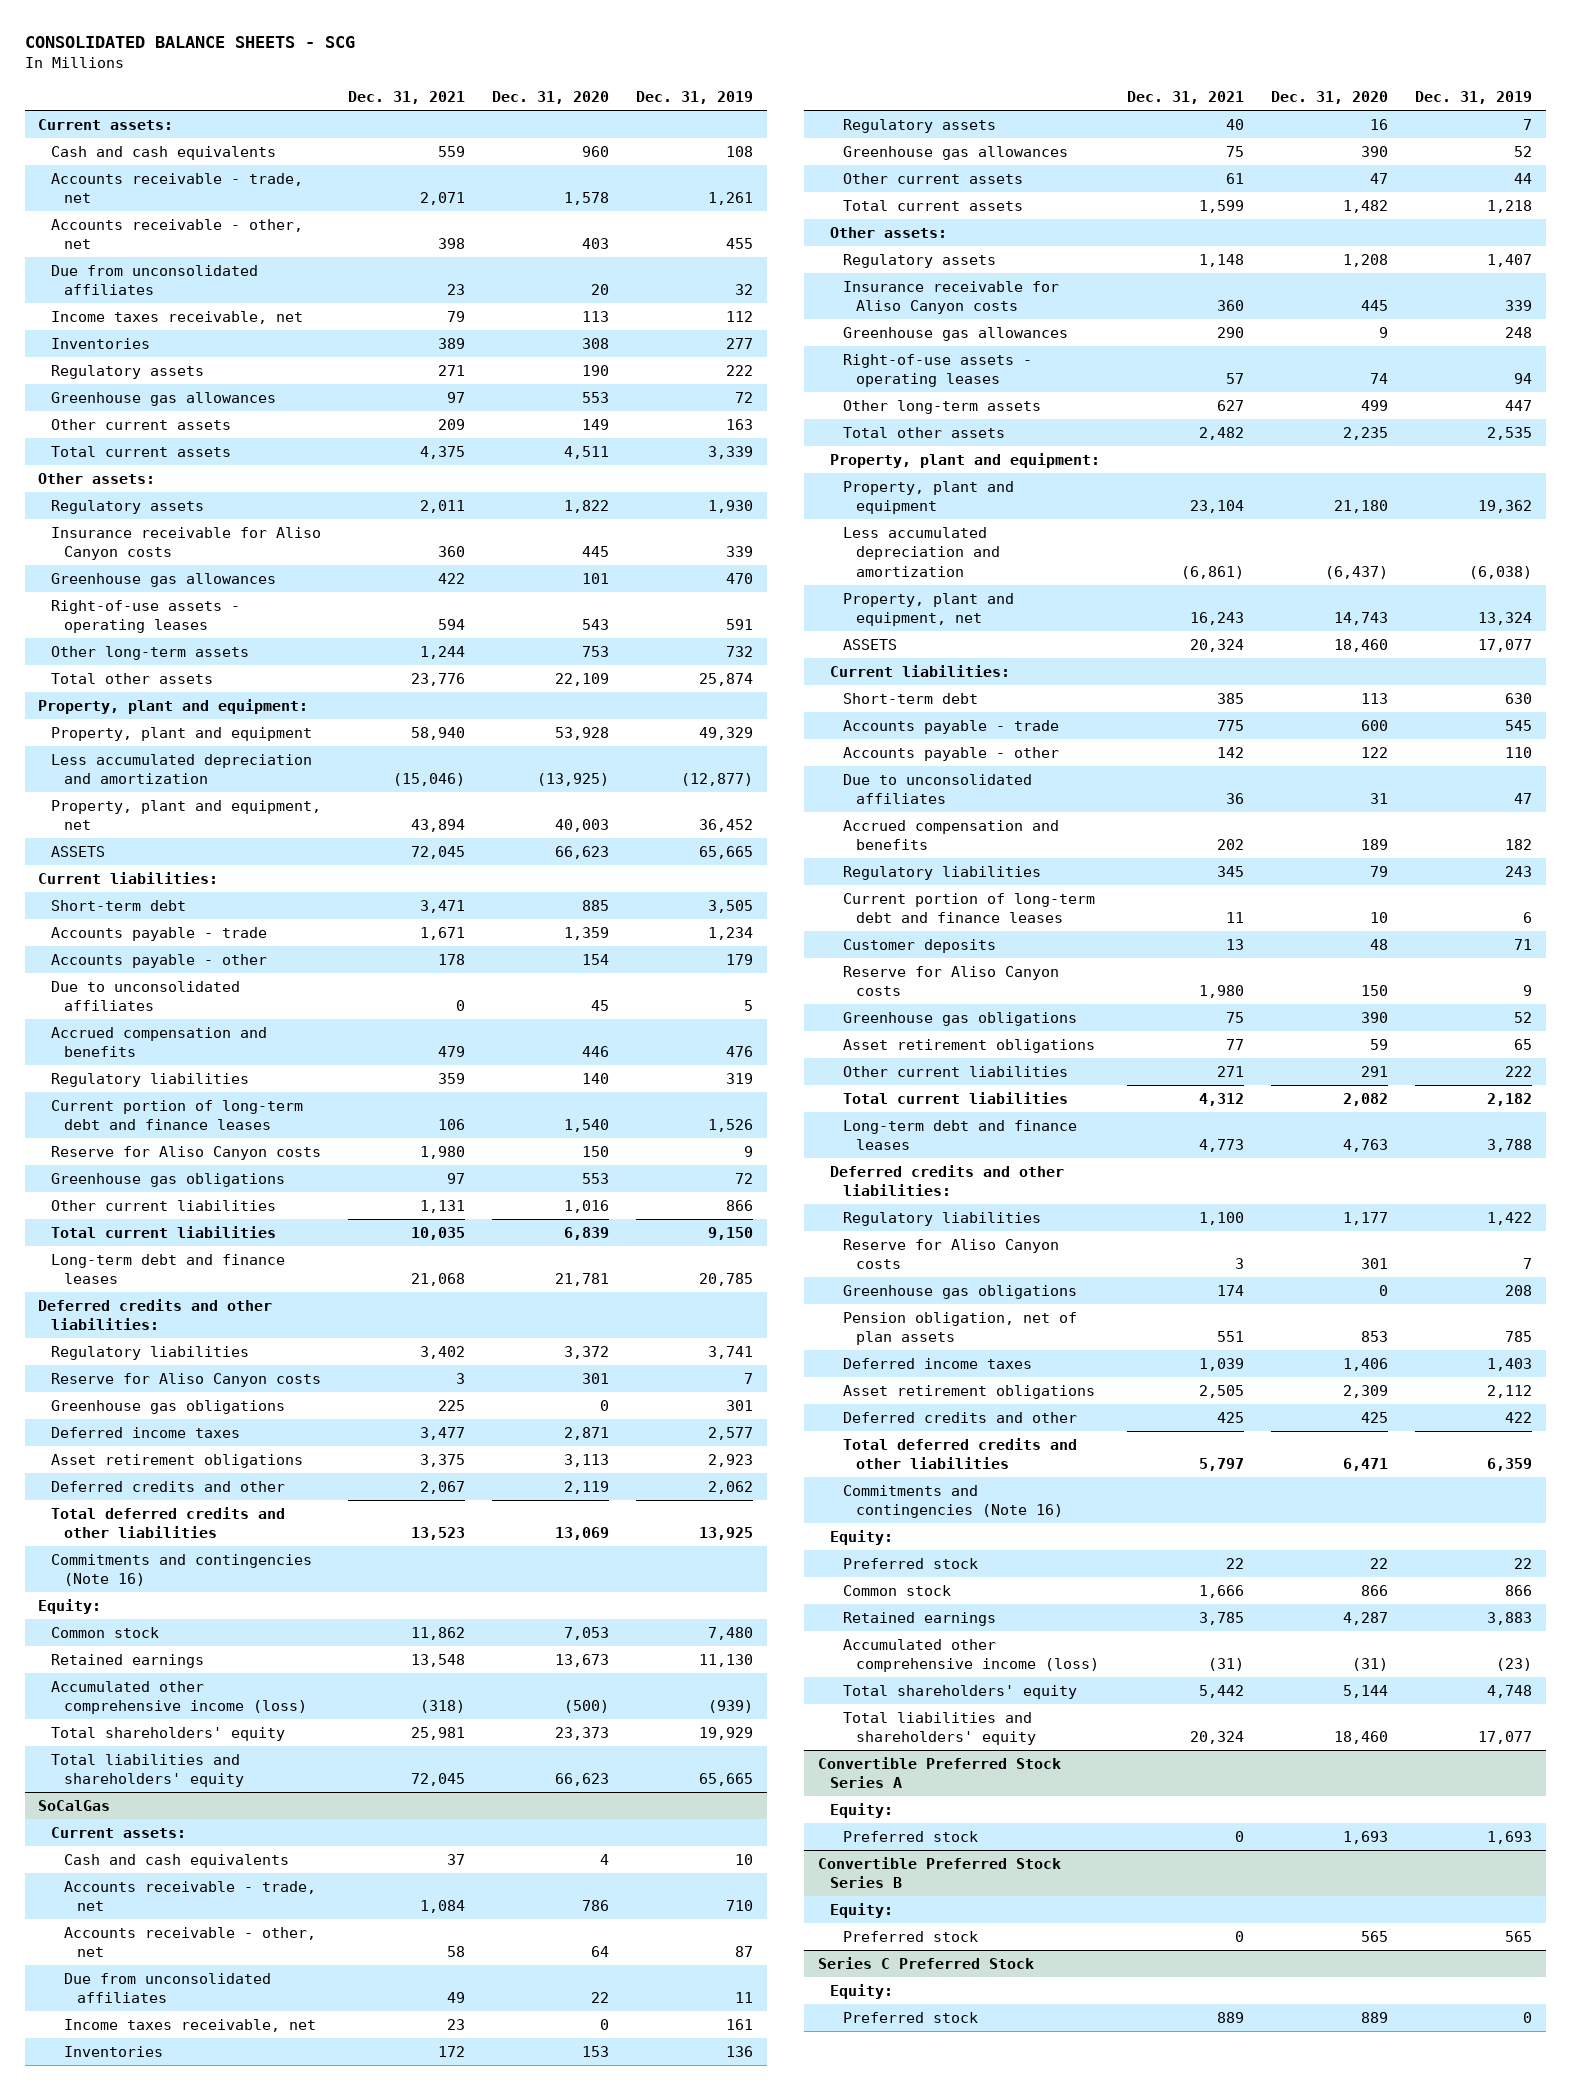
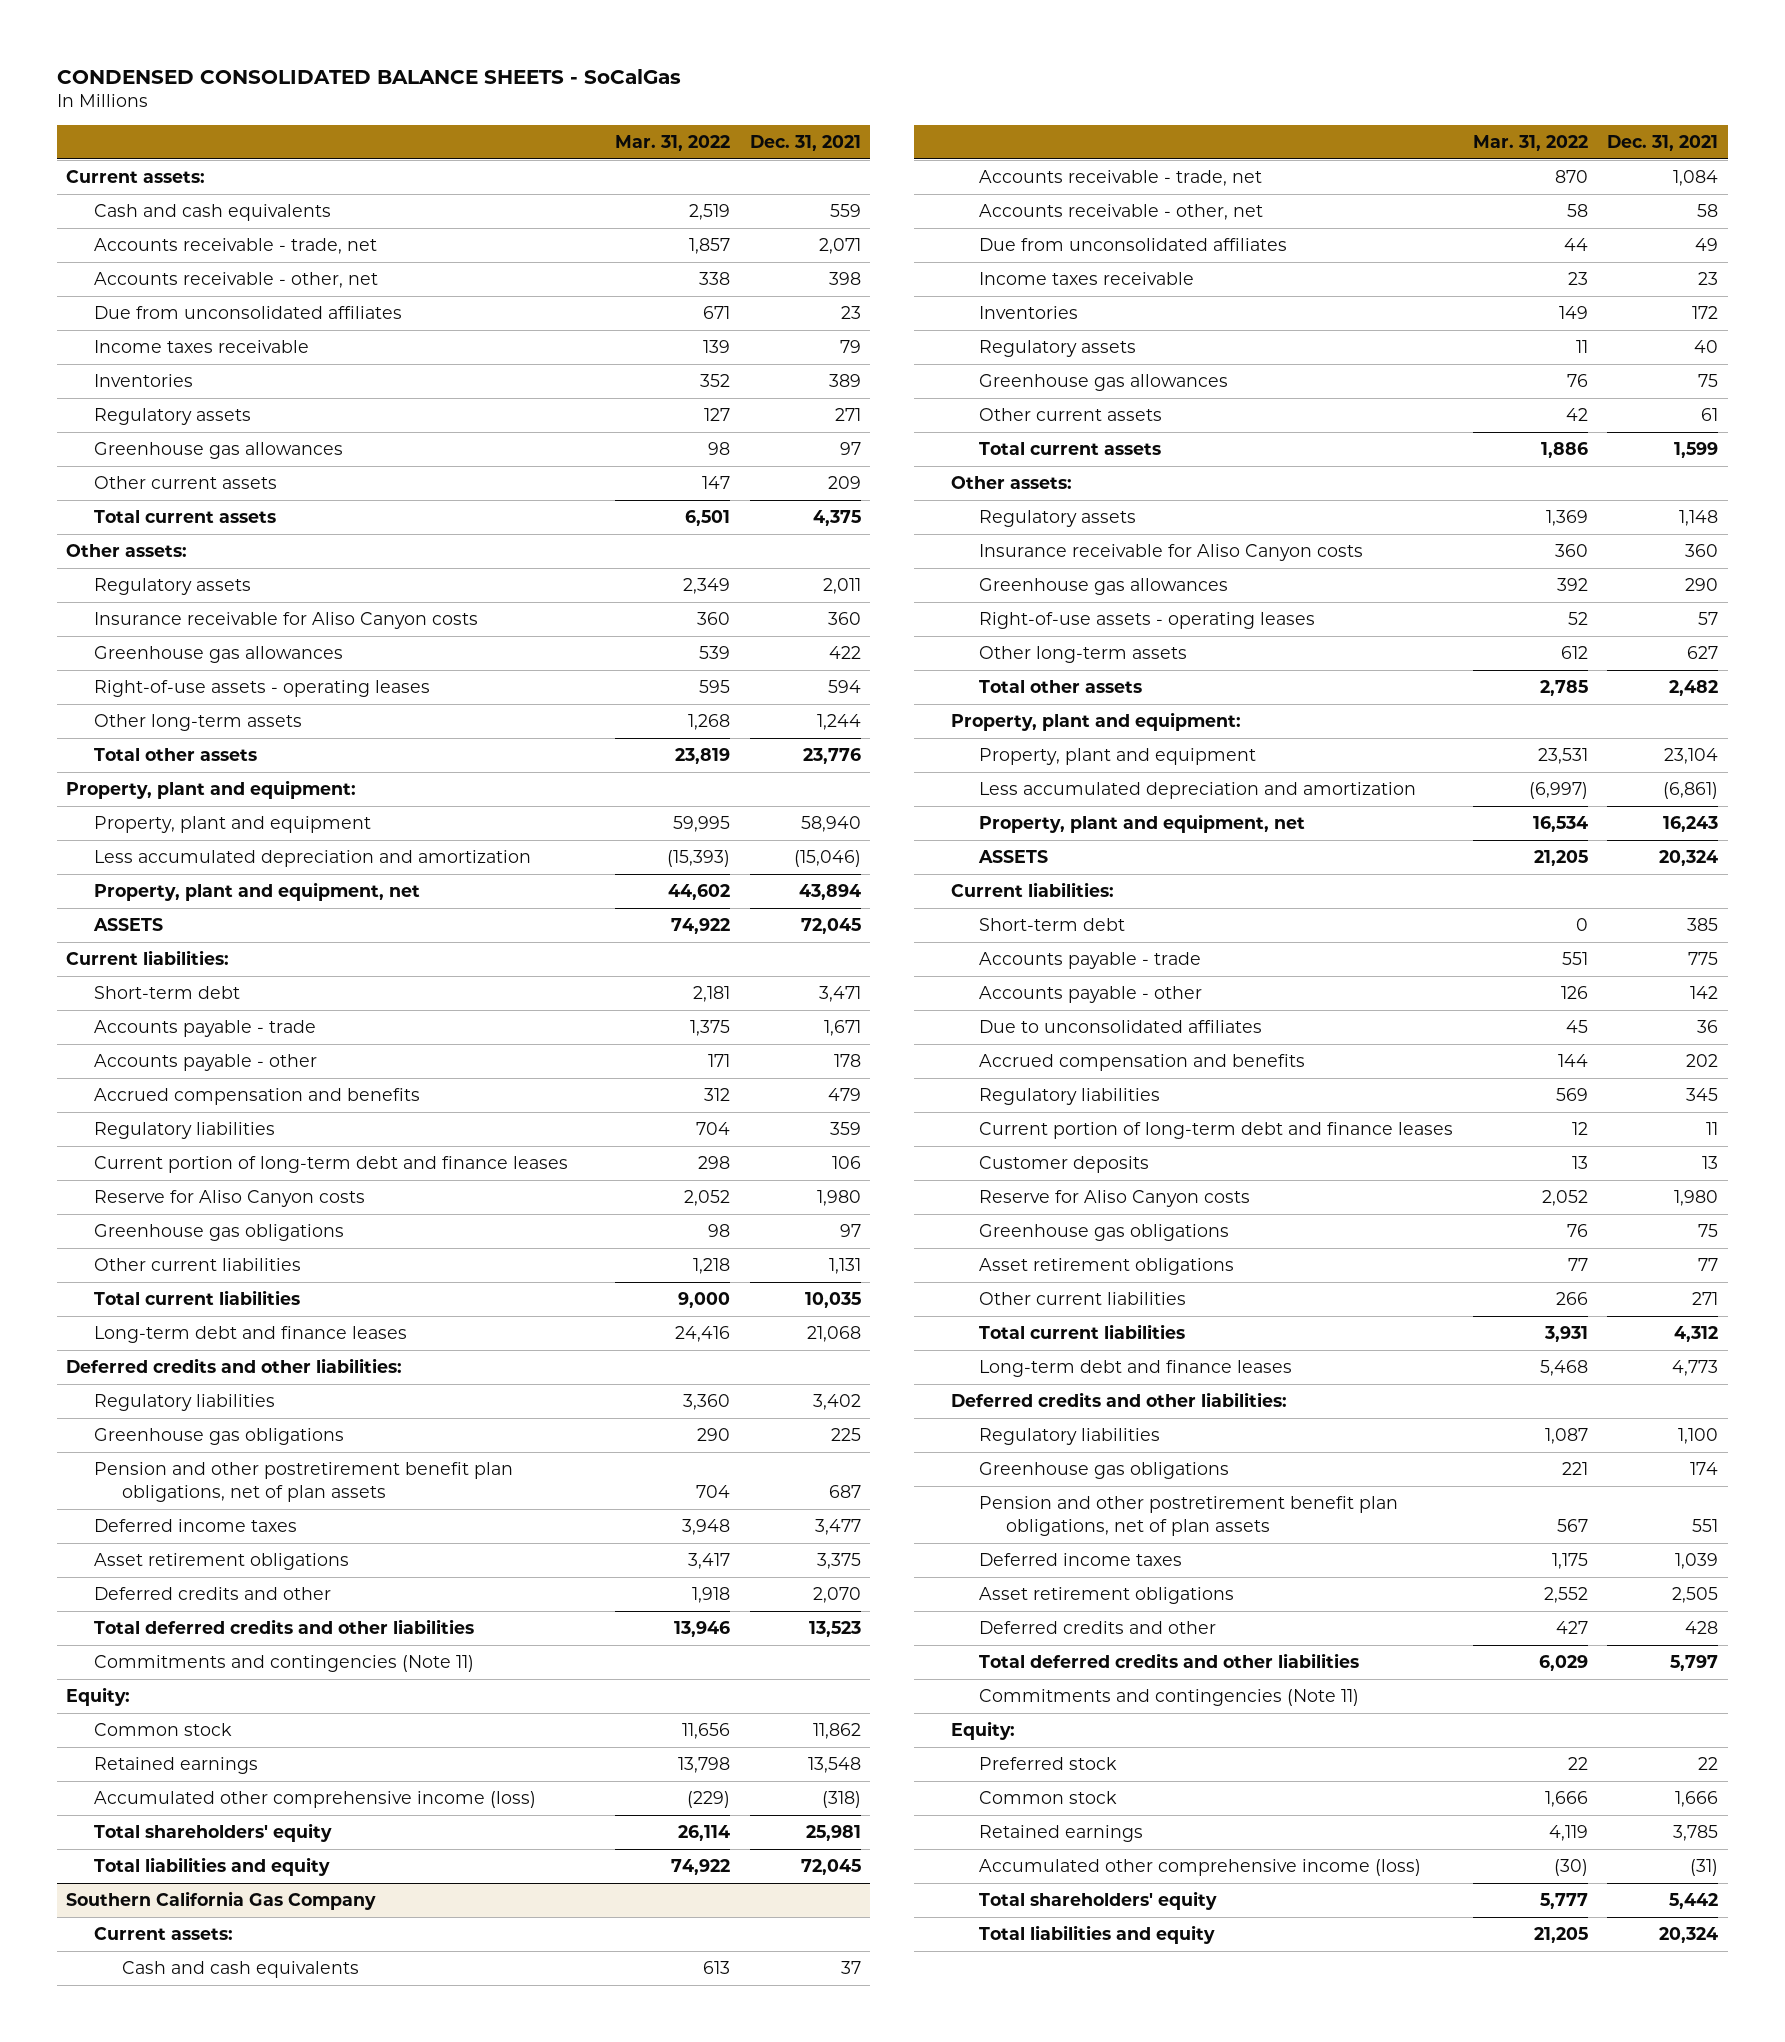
- CONSOLIDATED BALANCE SHEETS - SCG
+ CONDENSED CONSOLIDATED BALANCE SHEETS - SoCalGas
- | Dec. 31, 2021 | Dec. 31, 2020 | Dec. 31, 2019
+ | Mar. 31, 2022 | Dec. 31, 2021
- Income taxes receivable, net | 79 | 113 | 112
+ Income taxes receivable | 139 | 79
- Due to unconsolidated affiliates | 0 | 45 | 5
- Reserve for Aliso Canyon costs | 3 | 301 | 7
+ Pension and other postretirement benefit plan obligations, net of plan assets | 704 | 687
- Deferred credits and other | 2,067 | 2,119 | 2,062
+ Deferred credits and other | 1,918 | 2,070
- Commitments and contingencies (Note 16)
+ Commitments and contingencies (Note 11)
- Total liabilities and shareholders' equity | 72,045 | 66,623 | 65,665
- SoCalGas
+ Total liabilities and equity | 74,922 | 72,045
+ Southern California Gas Company
- Income taxes receivable, net | 23 | 0 | 161
+ Income taxes receivable | 23 | 23
- Reserve for Aliso Canyon costs | 3 | 301 | 7
- Pension obligation, net of plan assets | 551 | 853 | 785
+ Pension and other postretirement benefit plan obligations, net of plan assets | 567 | 551
- Deferred credits and other | 425 | 425 | 422
+ Deferred credits and other | 427 | 428
- Commitments and contingencies (Note 16)
+ Commitments and contingencies (Note 11)
- Total liabilities and shareholders' equity | 20,324 | 18,460 | 17,077
- Convertible Preferred Stock Series A
- Equity:
- Preferred stock | 0 | 1,693 | 1,693
- Convertible Preferred Stock Series B
- Equity:
- Preferred stock | 0 | 565 | 565
- Series C Preferred Stock
- Equity:
- Preferred stock | 889 | 889 | 0
+ Total liabilities and equity | 21,205 | 20,324

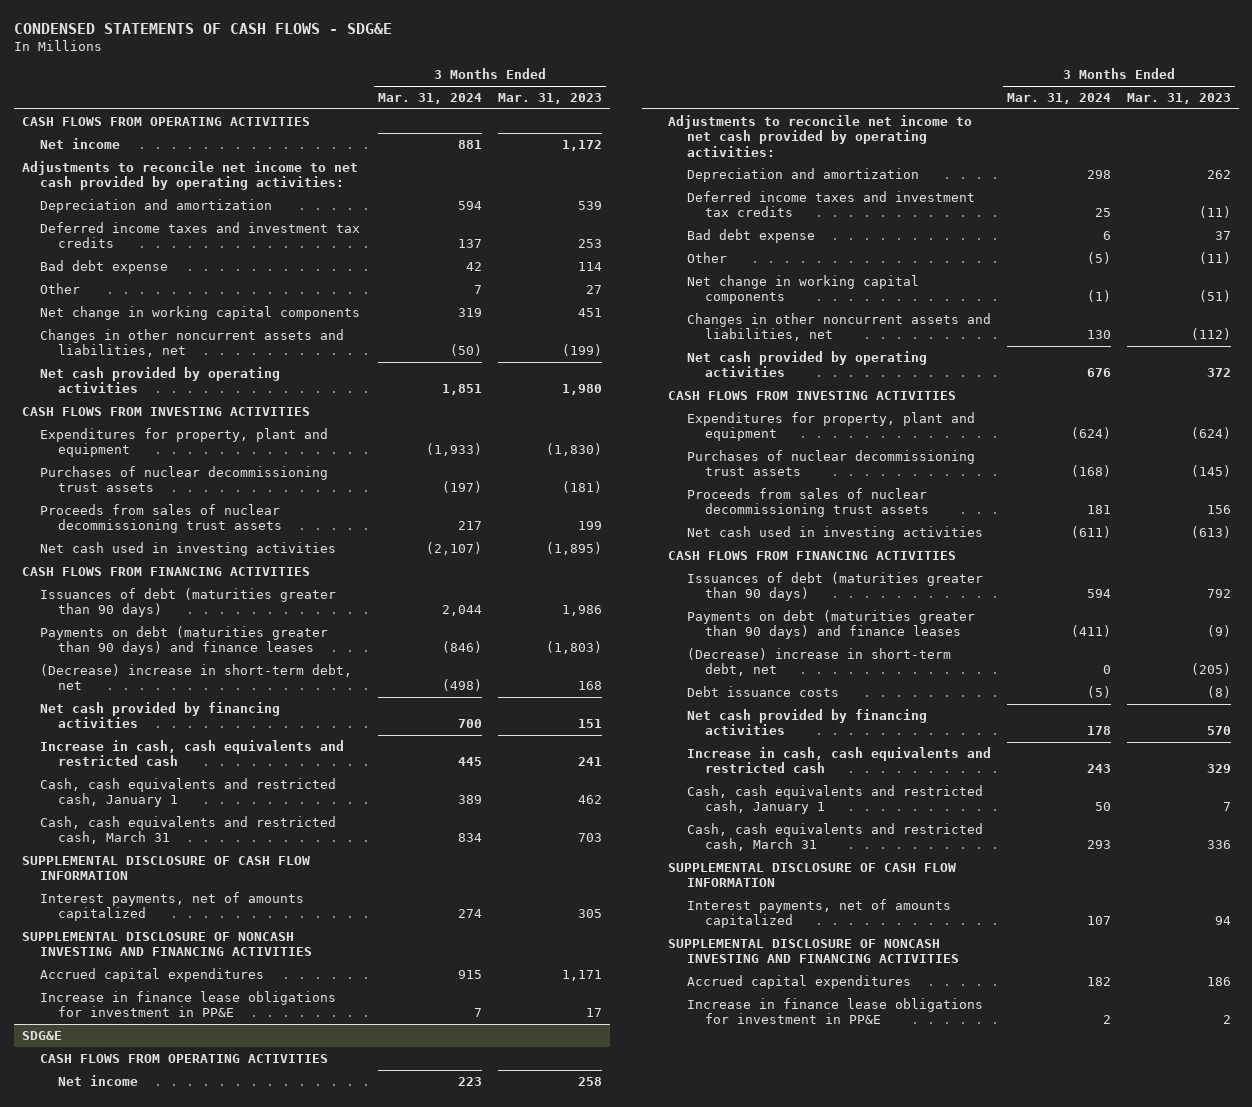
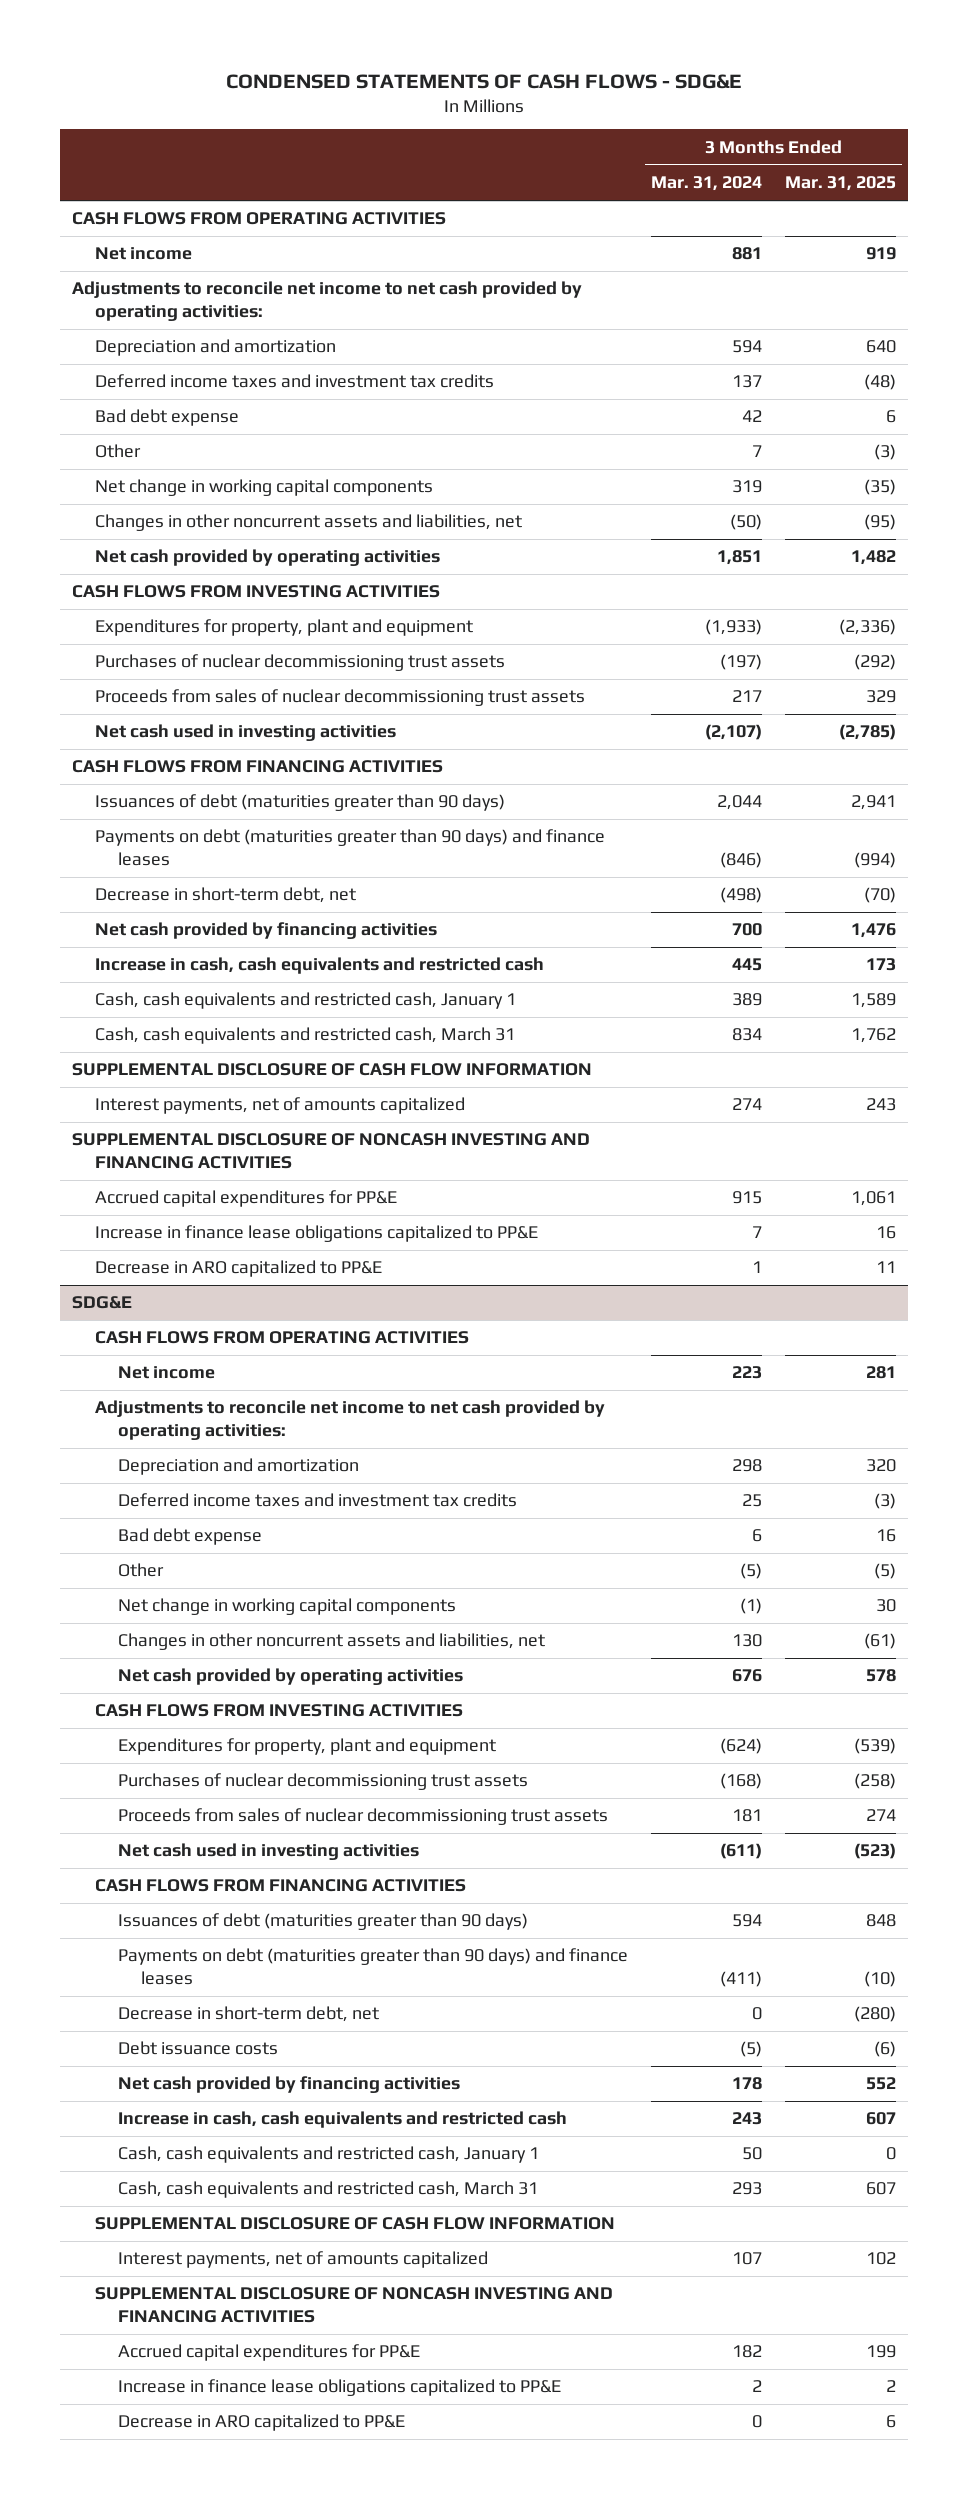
- | 3 Months Ended Mar. 31, 2024 | 3 Months Ended Mar. 31, 2023
+ | 3 Months Ended Mar. 31, 2024 | 3 Months Ended Mar. 31, 2025
- (Decrease) increase in short-term debt, net | (498) | 168
+ Decrease in short-term debt, net | (498) | (70)
- Accrued capital expenditures | 915 | 1,171
- Increase in finance lease obligations for investment in PP&E | 7 | 17
+ Accrued capital expenditures for PP&E | 915 | 1,061
+ Increase in finance lease obligations capitalized to PP&E | 7 | 16
+ Decrease in ARO capitalized to PP&E | 1 | 11
@ SDG&E
- (Decrease) increase in short-term debt, net | 0 | (205)
+ Decrease in short-term debt, net | 0 | (280)
- Accrued capital expenditures | 182 | 186
- Increase in finance lease obligations for investment in PP&E | 2 | 2
+ Accrued capital expenditures for PP&E | 182 | 199
+ Increase in finance lease obligations capitalized to PP&E | 2 | 2
+ Decrease in ARO capitalized to PP&E | 0 | 6

